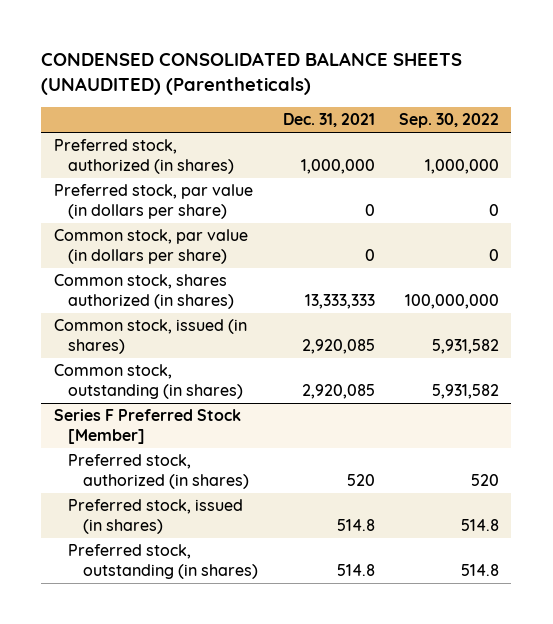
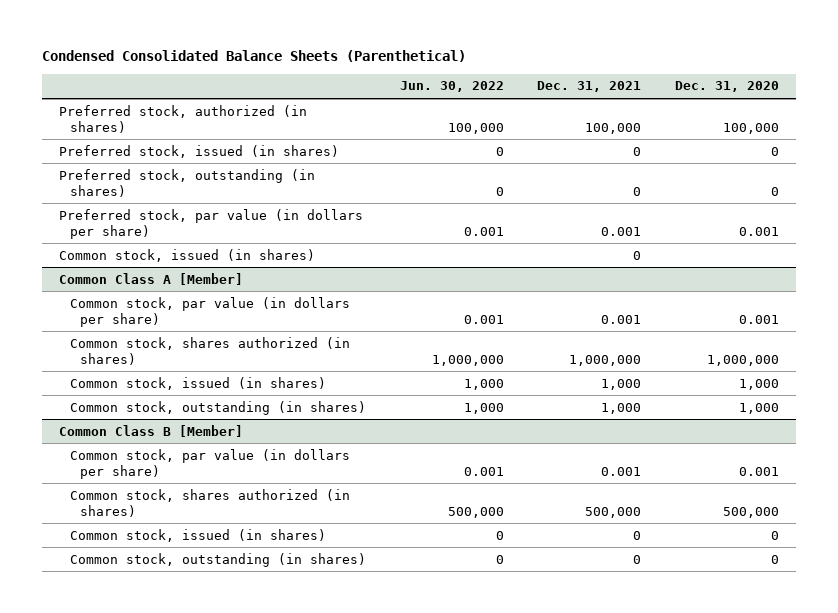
- CONDENSED CONSOLIDATED BALANCE SHEETS (UNAUDITED) (Parentheticals)
+ Condensed Consolidated Balance Sheets (Parenthetical)
- | Dec. 31, 2021 | Sep. 30, 2022
+ | Jun. 30, 2022 | Dec. 31, 2021 | Dec. 31, 2020
- Preferred stock, authorized (in shares) | 1,000,000 | 1,000,000
- Preferred stock, par value (in dollars per share) | 0 | 0
- Common stock, par value (in dollars per share) | 0 | 0
- Common stock, shares authorized (in shares) | 13,333,333 | 100,000,000
- Common stock, issued (in shares) | 2,920,085 | 5,931,582
- Common stock, outstanding (in shares) | 2,920,085 | 5,931,582
- Series F Preferred Stock [Member]
- Preferred stock, authorized (in shares) | 520 | 520
- Preferred stock, issued (in shares) | 514.8 | 514.8
- Preferred stock, outstanding (in shares) | 514.8 | 514.8
+ Preferred stock, authorized (in shares) | 100,000 | 100,000 | 100,000
+ Preferred stock, issued (in shares) | 0 | 0 | 0
+ Preferred stock, outstanding (in shares) | 0 | 0 | 0
+ Preferred stock, par value (in dollars per share) | 0.001 | 0.001 | 0.001
+ Common stock, issued (in shares) | | 0 |
+ Common Class A [Member]
+ Common stock, par value (in dollars per share) | 0.001 | 0.001 | 0.001
+ Common stock, shares authorized (in shares) | 1,000,000 | 1,000,000 | 1,000,000
+ Common stock, issued (in shares) | 1,000 | 1,000 | 1,000
+ Common stock, outstanding (in shares) | 1,000 | 1,000 | 1,000
+ Common Class B [Member]
+ Common stock, par value (in dollars per share) | 0.001 | 0.001 | 0.001
+ Common stock, shares authorized (in shares) | 500,000 | 500,000 | 500,000
+ Common stock, issued (in shares) | 0 | 0 | 0
+ Common stock, outstanding (in shares) | 0 | 0 | 0

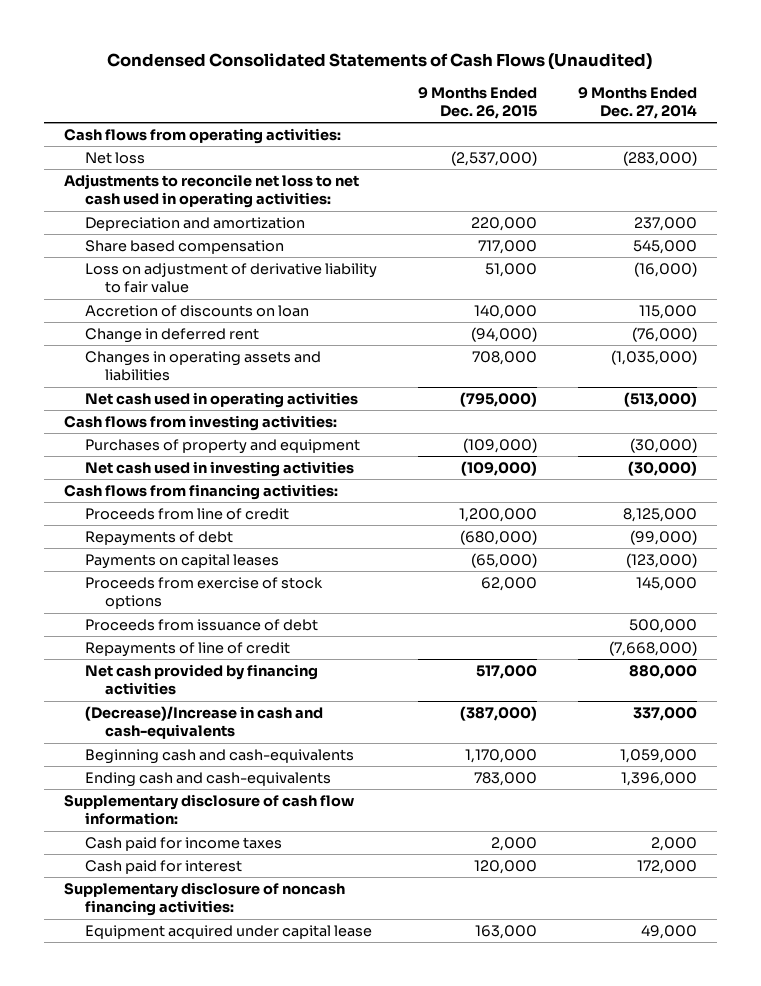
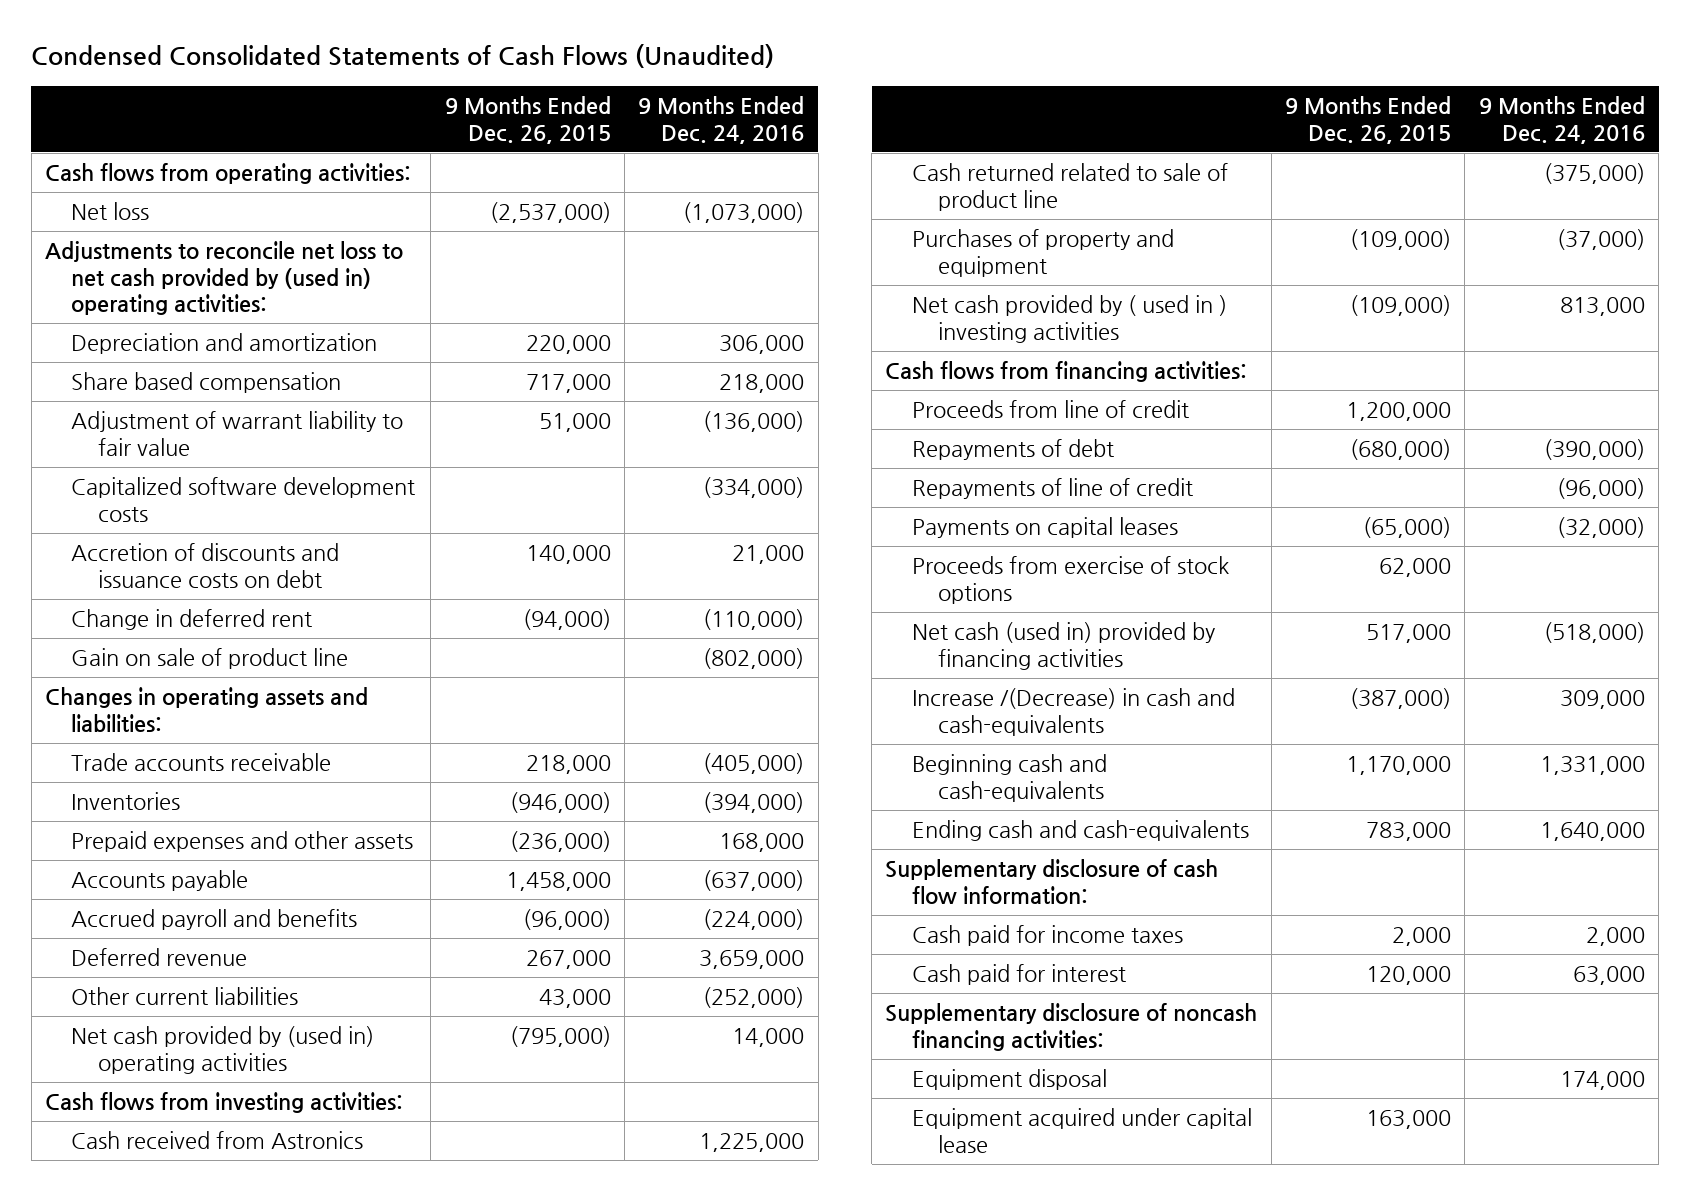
- | 9 Months Ended Dec. 26, 2015 | 9 Months Ended Dec. 27, 2014
+ | 9 Months Ended Dec. 26, 2015 | 9 Months Ended Dec. 24, 2016
- Adjustments to reconcile net loss to net cash used in operating activities:
+ Adjustments to reconcile net loss to net cash provided by (used in) operating activities:
- Loss on adjustment of derivative liability to fair value | 51,000 | (16,000)
- Accretion of discounts on loan | 140,000 | 115,000
+ Adjustment of warrant liability to fair value | 51,000 | (136,000)
+ Capitalized software development costs | | (334,000)
+ Accretion of discounts and issuance costs on debt | 140,000 | 21,000
- Changes in operating assets and liabilities | 708,000 | (1,035,000)
- Net cash used in operating activities | (795,000) | (513,000)
+ Gain on sale of product line | | (802,000)
+ Changes in operating assets and liabilities:
+ Trade accounts receivable | 218,000 | (405,000)
+ Inventories | (946,000) | (394,000)
+ Prepaid expenses and other assets | (236,000) | 168,000
+ Accounts payable | 1,458,000 | (637,000)
+ Accrued payroll and benefits | (96,000) | (224,000)
+ Deferred revenue | 267,000 | 3,659,000
+ Other current liabilities | 43,000 | (252,000)
+ Net cash provided by (used in) operating activities | (795,000) | 14,000
+ Cash received from Astronics | | 1,225,000
+ Cash returned related to sale of product line | | (375,000)
- Net cash used in investing activities | (109,000) | (30,000)
+ Net cash provided by ( used in ) investing activities | (109,000) | 813,000
moved up: Repayments of line of credit | | (96,000)
- Proceeds from issuance of debt | | 500,000
- Net cash provided by financing activities | 517,000 | 880,000
- (Decrease)/Increase in cash and cash-equivalents | (387,000) | 337,000
+ Net cash (used in) provided by financing activities | 517,000 | (518,000)
+ Increase /(Decrease) in cash and cash-equivalents | (387,000) | 309,000
+ Equipment disposal | | 174,000

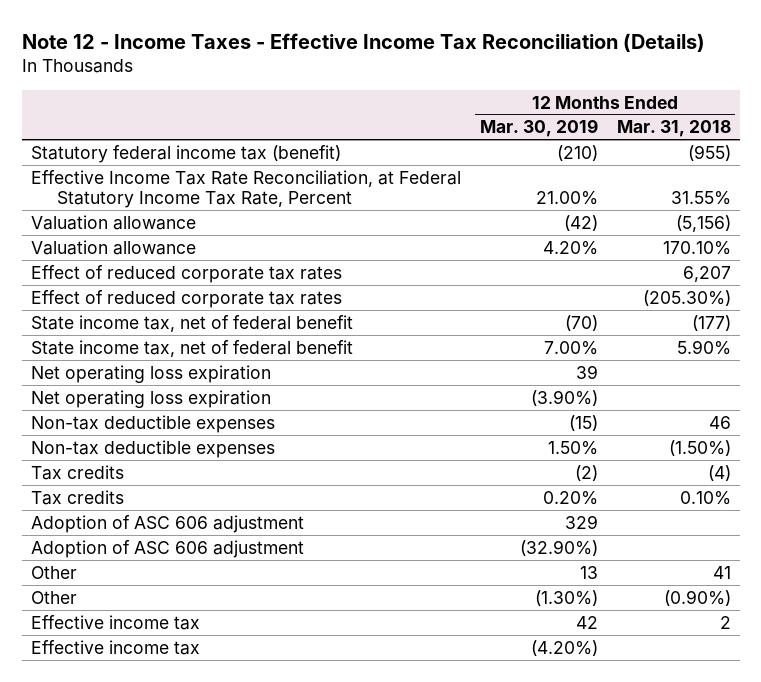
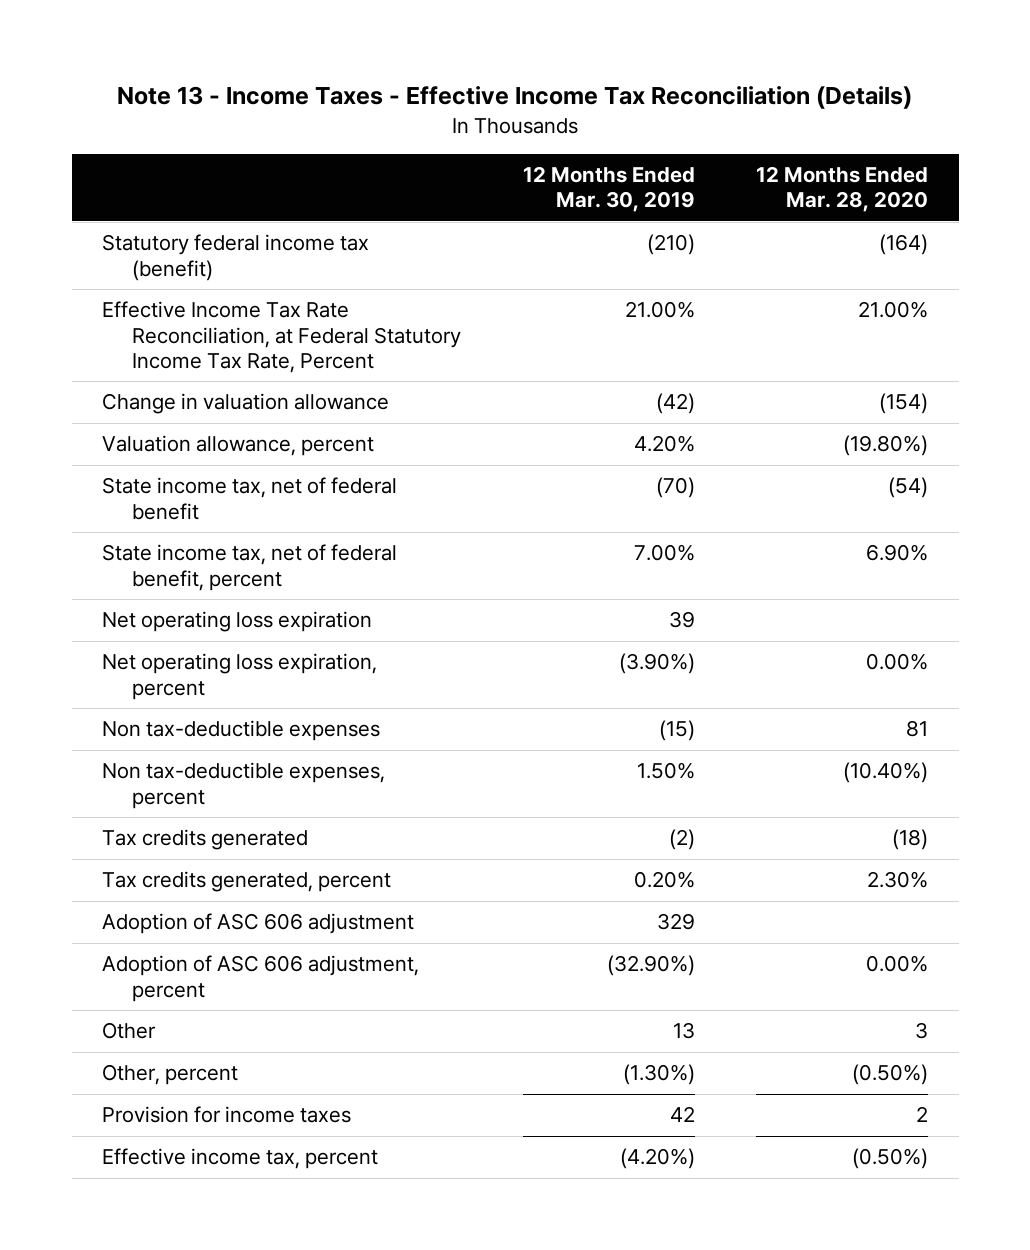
- Note 12 - Income Taxes - Effective Income Tax Reconciliation (Details)
+ Note 13 - Income Taxes - Effective Income Tax Reconciliation (Details)
- | 12 Months Ended Mar. 30, 2019 | 12 Months Ended Mar. 31, 2018
+ | 12 Months Ended Mar. 30, 2019 | 12 Months Ended Mar. 28, 2020
- Valuation allowance | (42) | (5,156)
- Valuation allowance | 4.20% | 170.10%
- Effect of reduced corporate tax rates | | 6,207
- Effect of reduced corporate tax rates | | (205.30%)
+ Change in valuation allowance | (42) | (154)
+ Valuation allowance, percent | 4.20% | (19.80%)
- State income tax, net of federal benefit | 7.00% | 5.90%
+ State income tax, net of federal benefit, percent | 7.00% | 6.90%
- Net operating loss expiration | (3.90%) |
- Non-tax deductible expenses | (15) | 46
- Non-tax deductible expenses | 1.50% | (1.50%)
- Tax credits | (2) | (4)
- Tax credits | 0.20% | 0.10%
+ Net operating loss expiration, percent | (3.90%) | 0.00%
+ Non tax-deductible expenses | (15) | 81
+ Non tax-deductible expenses, percent | 1.50% | (10.40%)
+ Tax credits generated | (2) | (18)
+ Tax credits generated, percent | 0.20% | 2.30%
- Adoption of ASC 606 adjustment | (32.90%) |
+ Adoption of ASC 606 adjustment, percent | (32.90%) | 0.00%
- Other | (1.30%) | (0.90%)
- Effective income tax | 42 | 2
- Effective income tax | (4.20%) |
+ Other, percent | (1.30%) | (0.50%)
+ Provision for income taxes | 42 | 2
+ Effective income tax, percent | (4.20%) | (0.50%)

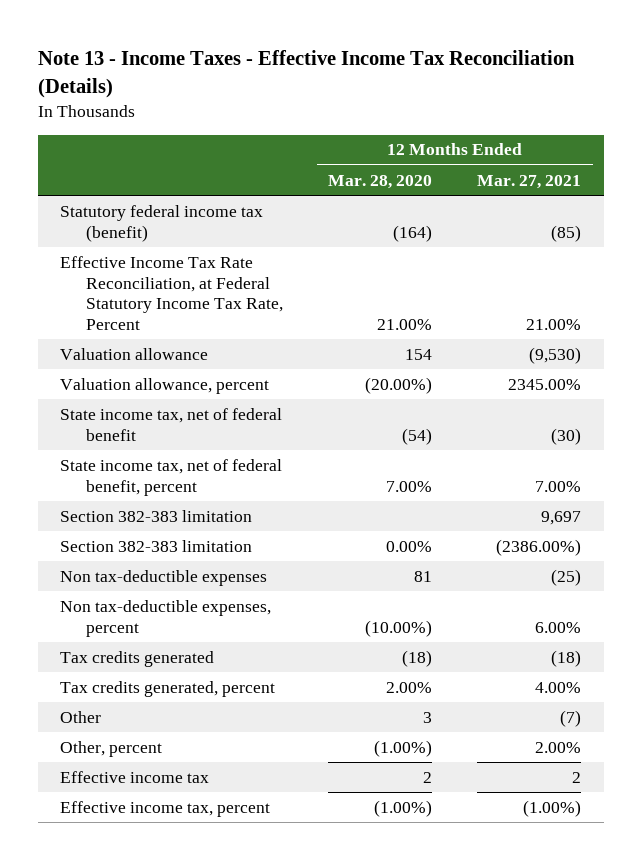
- | 12 Months Ended Mar. 30, 2019 | 12 Months Ended Mar. 28, 2020
+ | 12 Months Ended Mar. 28, 2020 | 12 Months Ended Mar. 27, 2021
- Change in valuation allowance | (42) | (154)
- Valuation allowance, percent | 4.20% | (19.80%)
+ Valuation allowance | 154 | (9,530)
+ Valuation allowance, percent | (20.00%) | 2345.00%
- State income tax, net of federal benefit, percent | 7.00% | 6.90%
- Net operating loss expiration | 39 |
- Net operating loss expiration, percent | (3.90%) | 0.00%
+ State income tax, net of federal benefit, percent | 7.00% | 7.00%
+ Section 382-383 limitation | | 9,697
+ Section 382-383 limitation | 0.00% | (2386.00%)
- Non tax-deductible expenses, percent | 1.50% | (10.40%)
+ Non tax-deductible expenses, percent | (10.00%) | 6.00%
- Tax credits generated, percent | 0.20% | 2.30%
- Adoption of ASC 606 adjustment | 329 |
- Adoption of ASC 606 adjustment, percent | (32.90%) | 0.00%
+ Tax credits generated, percent | 2.00% | 4.00%
- Other, percent | (1.30%) | (0.50%)
- Provision for income taxes | 42 | 2
- Effective income tax, percent | (4.20%) | (0.50%)
+ Other, percent | (1.00%) | 2.00%
+ Effective income tax | 2 | 2
+ Effective income tax, percent | (1.00%) | (1.00%)

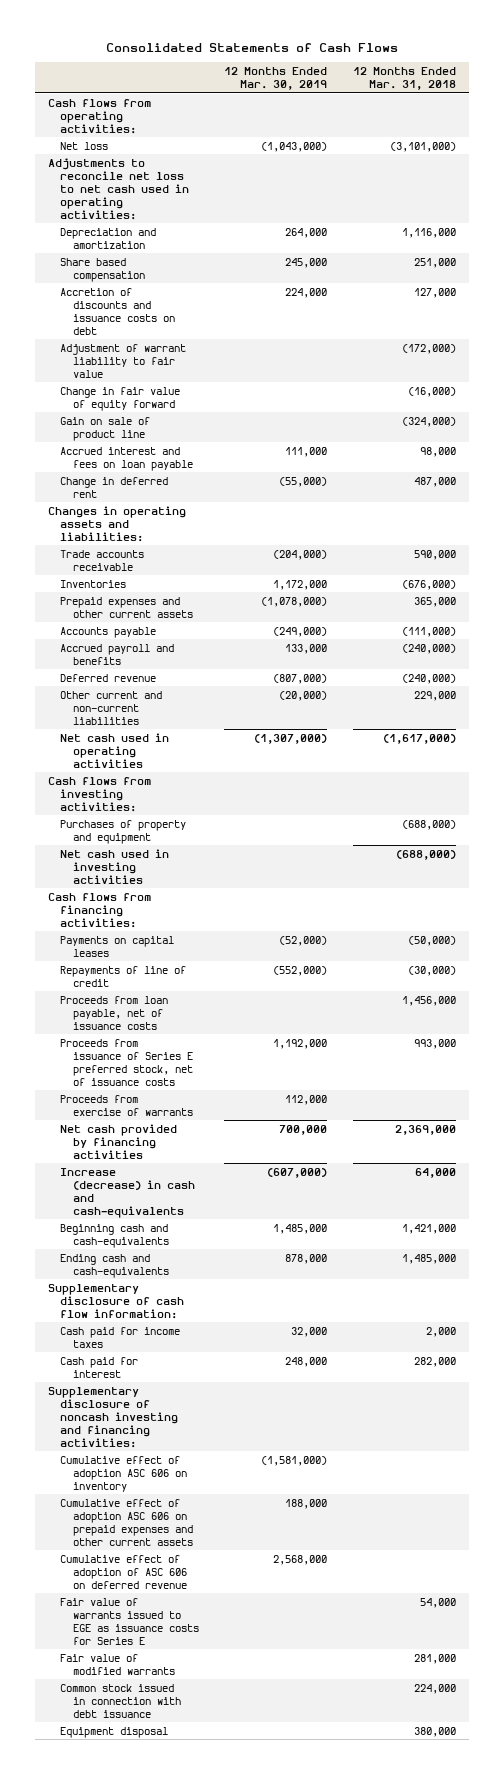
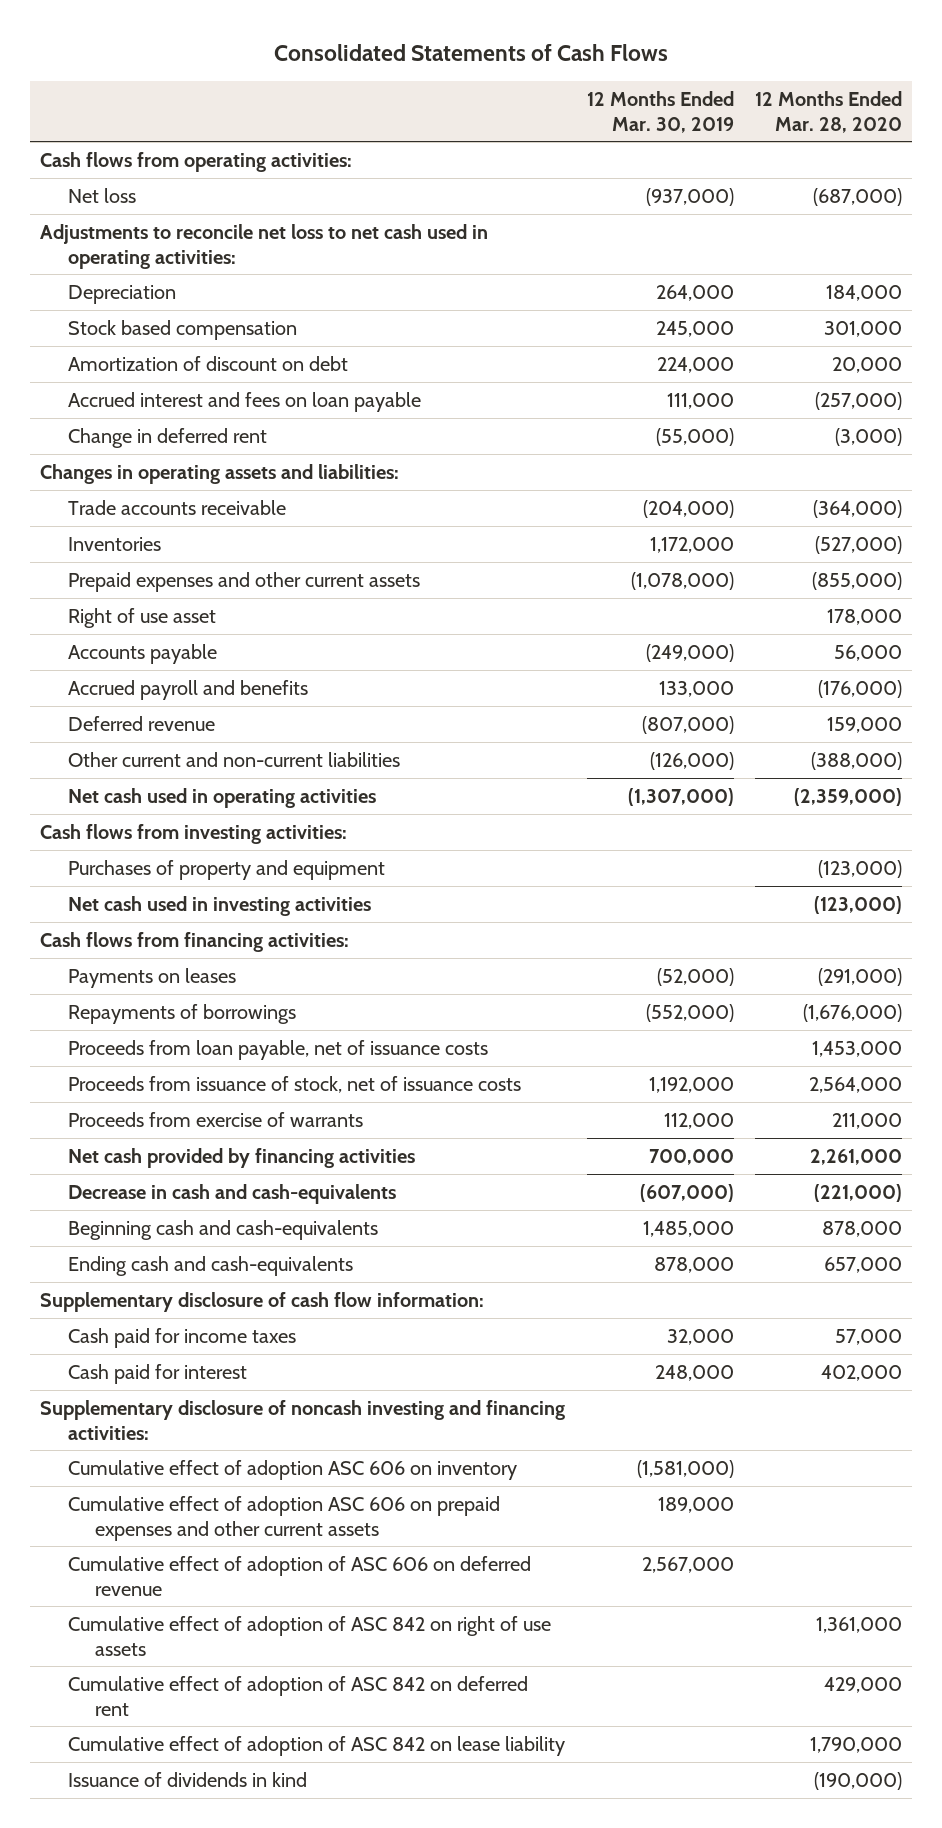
- | 12 Months Ended Mar. 30, 2019 | 12 Months Ended Mar. 31, 2018
+ | 12 Months Ended Mar. 30, 2019 | 12 Months Ended Mar. 28, 2020
- Net loss | (1,043,000) | (3,101,000)
+ Net loss | (937,000) | (687,000)
- Depreciation and amortization | 264,000 | 1,116,000
- Share based compensation | 245,000 | 251,000
- Accretion of discounts and issuance costs on debt | 224,000 | 127,000
- Adjustment of warrant liability to fair value | | (172,000)
- Change in fair value of equity forward | | (16,000)
- Gain on sale of product line | | (324,000)
+ Depreciation | 264,000 | 184,000
+ Stock based compensation | 245,000 | 301,000
+ Amortization of discount on debt | 224,000 | 20,000
+ Right of use asset | | 178,000
- Other current and non-current liabilities | (20,000) | 229,000
+ Other current and non-current liabilities | (126,000) | (388,000)
- Payments on capital leases | (52,000) | (50,000)
- Repayments of line of credit | (552,000) | (30,000)
+ Payments on leases | (52,000) | (291,000)
+ Repayments of borrowings | (552,000) | (1,676,000)
- Proceeds from issuance of Series E preferred stock, net of issuance costs | 1,192,000 | 993,000
+ Proceeds from issuance of stock, net of issuance costs | 1,192,000 | 2,564,000
- Increase (decrease) in cash and cash-equivalents | (607,000) | 64,000
+ Decrease in cash and cash-equivalents | (607,000) | (221,000)
- Cumulative effect of adoption ASC 606 on prepaid expenses and other current assets | 188,000 |
- Cumulative effect of adoption of ASC 606 on deferred revenue | 2,568,000 |
- Fair value of warrants issued to EGE as issuance costs for Series E | | 54,000
- Fair value of modified warrants | | 281,000
- Common stock issued in connection with debt issuance | | 224,000
- Equipment disposal | | 380,000
+ Cumulative effect of adoption ASC 606 on prepaid expenses and other current assets | 189,000 |
+ Cumulative effect of adoption of ASC 606 on deferred revenue | 2,567,000 |
+ Cumulative effect of adoption of ASC 842 on right of use assets | | 1,361,000
+ Cumulative effect of adoption of ASC 842 on deferred rent | | 429,000
+ Cumulative effect of adoption of ASC 842 on lease liability | | 1,790,000
+ Issuance of dividends in kind | | (190,000)

